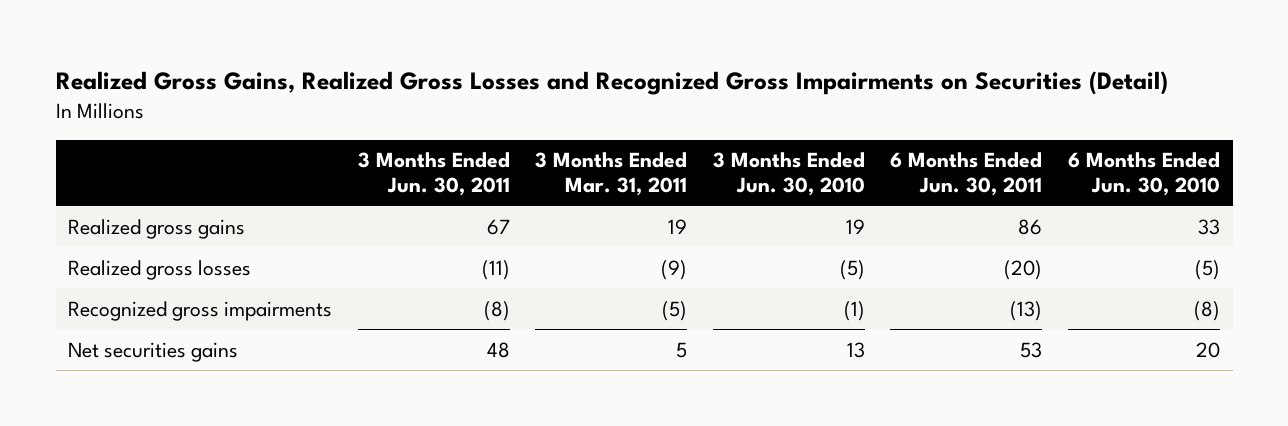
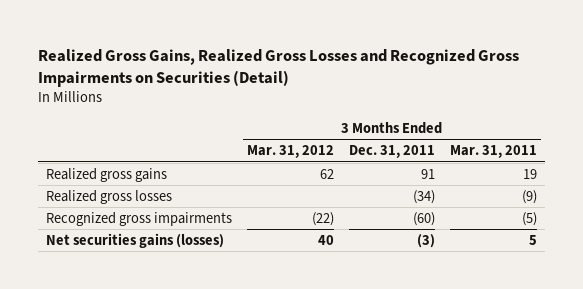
- | 3 Months Ended Jun. 30, 2011 | 3 Months Ended Mar. 31, 2011 | 3 Months Ended Jun. 30, 2010 | 6 Months Ended Jun. 30, 2011 | 6 Months Ended Jun. 30, 2010
+ | 3 Months Ended Mar. 31, 2012 | 3 Months Ended Dec. 31, 2011 | 3 Months Ended Mar. 31, 2011
- Net securities gains | 48 | 5 | 13 | 53 | 20
+ Net securities gains (losses) | 40 | (3) | 5

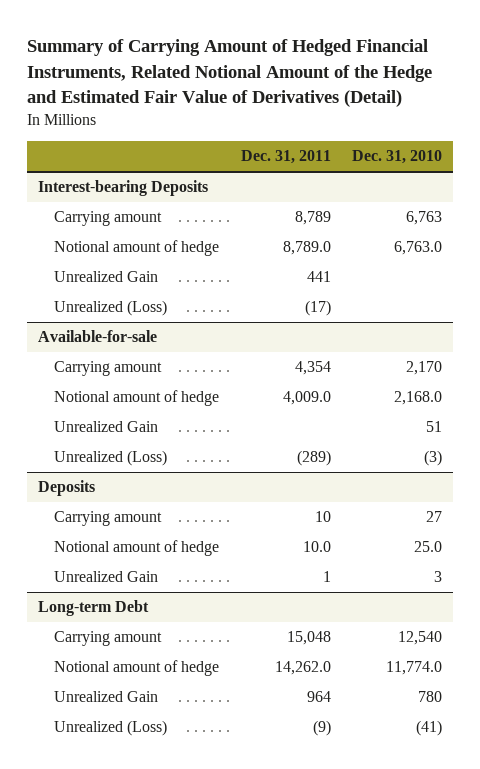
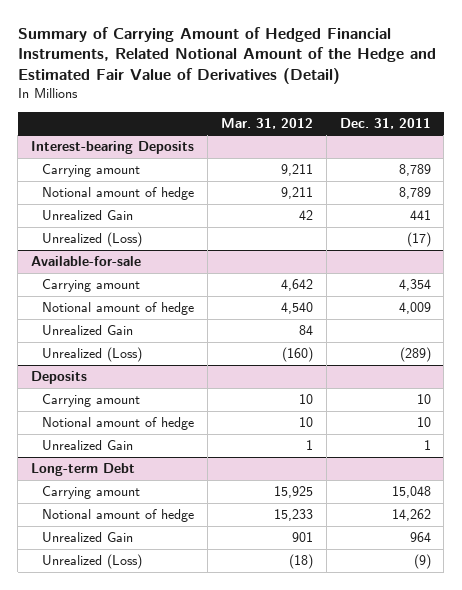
- | Dec. 31, 2011 | Dec. 31, 2010
+ | Mar. 31, 2012 | Dec. 31, 2011
@ Interest-bearing Deposits
- Notional amount of hedge | 8,789.0 | 6,763.0
+ Notional amount of hedge | 9,211 | 8,789
@ Available-for-sale
- Notional amount of hedge | 4,009.0 | 2,168.0
+ Notional amount of hedge | 4,540 | 4,009
@ Deposits
- Notional amount of hedge | 10.0 | 25.0
+ Notional amount of hedge | 10 | 10
@ Long-term Debt
- Notional amount of hedge | 14,262.0 | 11,774.0
+ Notional amount of hedge | 15,233 | 14,262

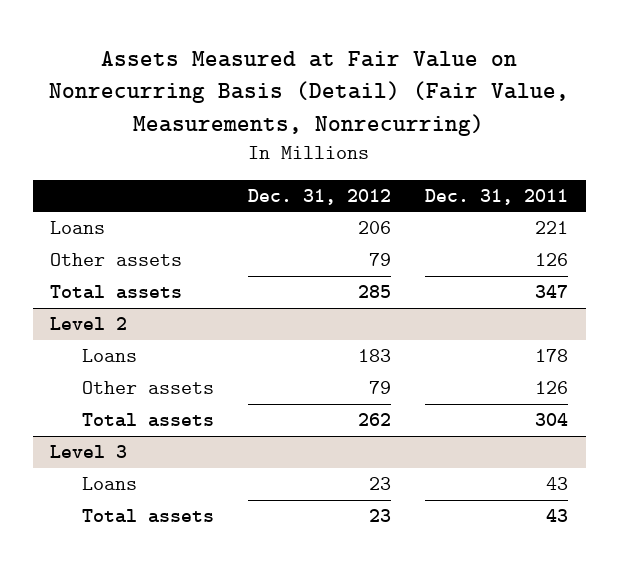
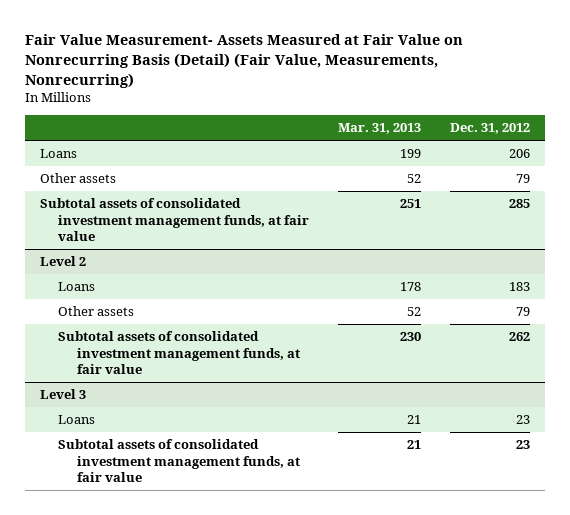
- Assets Measured at Fair Value on Nonrecurring Basis (Detail) (Fair Value, Measurements, Nonrecurring)
+ Fair Value Measurement- Assets Measured at Fair Value on Nonrecurring Basis (Detail) (Fair Value, Measurements, Nonrecurring)
- | Dec. 31, 2012 | Dec. 31, 2011
+ | Mar. 31, 2013 | Dec. 31, 2012
- Total assets | 285 | 347
+ Subtotal assets of consolidated investment management funds, at fair value | 251 | 285
@ Level 2
- Total assets | 262 | 304
+ Subtotal assets of consolidated investment management funds, at fair value | 230 | 262
@ Level 3
- Total assets | 23 | 43
+ Subtotal assets of consolidated investment management funds, at fair value | 21 | 23

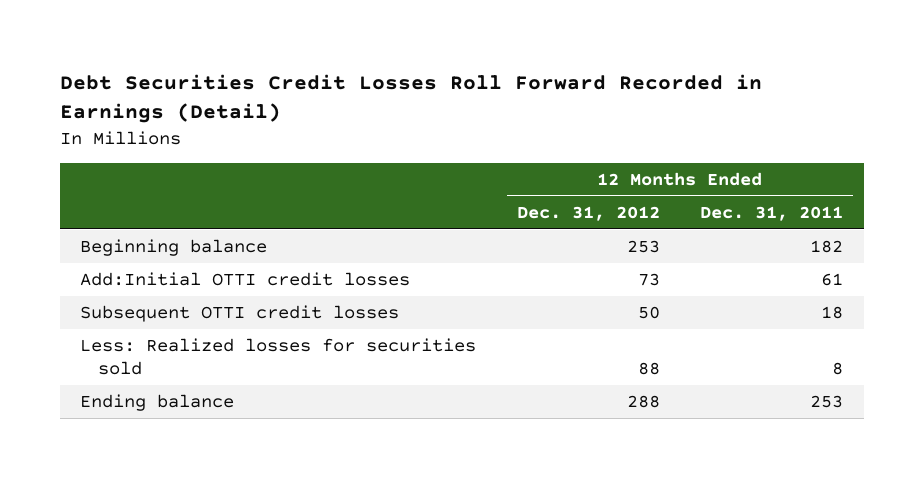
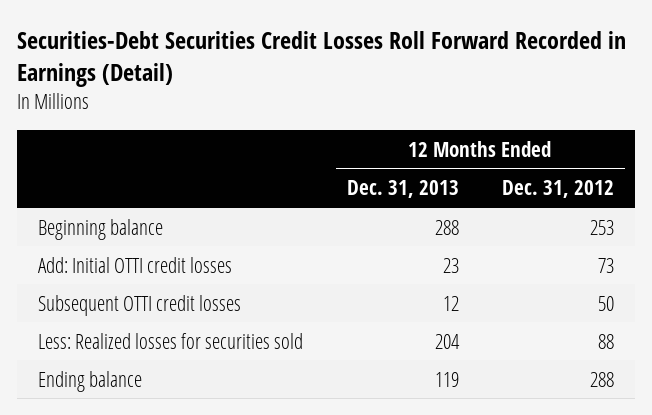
- Debt Securities Credit Losses Roll Forward Recorded in Earnings (Detail)
+ Securities-Debt Securities Credit Losses Roll Forward Recorded in Earnings (Detail)
- | 12 Months Ended Dec. 31, 2012 | 12 Months Ended Dec. 31, 2011
+ | 12 Months Ended Dec. 31, 2013 | 12 Months Ended Dec. 31, 2012
- Add:Initial OTTI credit losses | 73 | 61
+ Add: Initial OTTI credit losses | 23 | 73

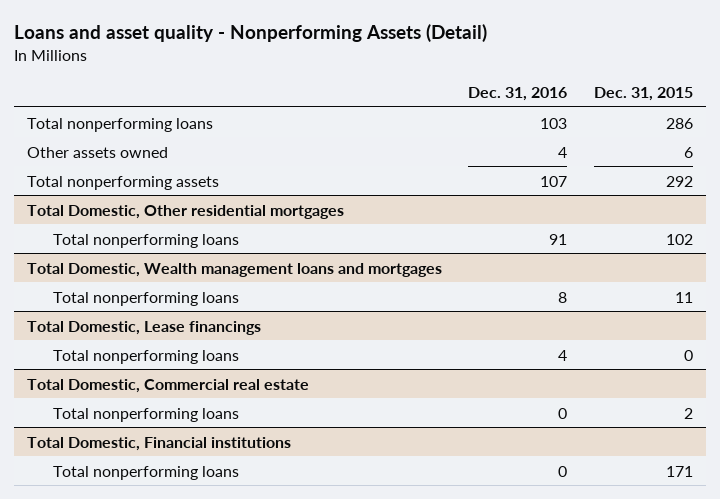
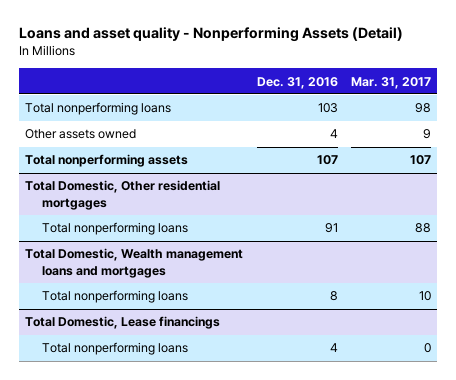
- | Dec. 31, 2016 | Dec. 31, 2015
+ | Dec. 31, 2016 | Mar. 31, 2017
- Total Domestic, Commercial real estate
- Total nonperforming loans | 0 | 2
- Total Domestic, Financial institutions
- Total nonperforming loans | 0 | 171

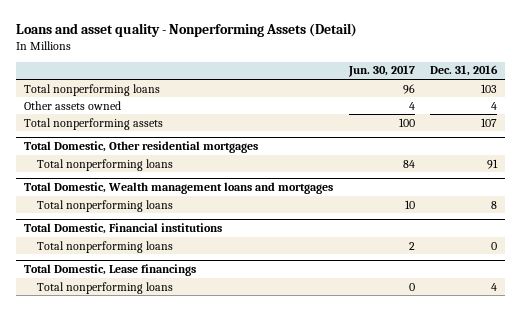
- | Dec. 31, 2016 | Mar. 31, 2017
+ | Jun. 30, 2017 | Dec. 31, 2016
+ Total Domestic, Financial institutions
+ Total nonperforming loans | 2 | 0

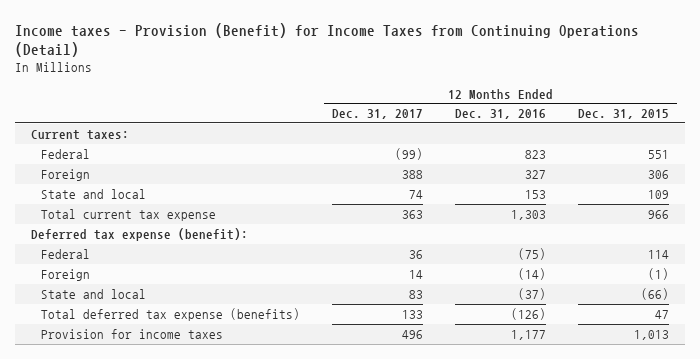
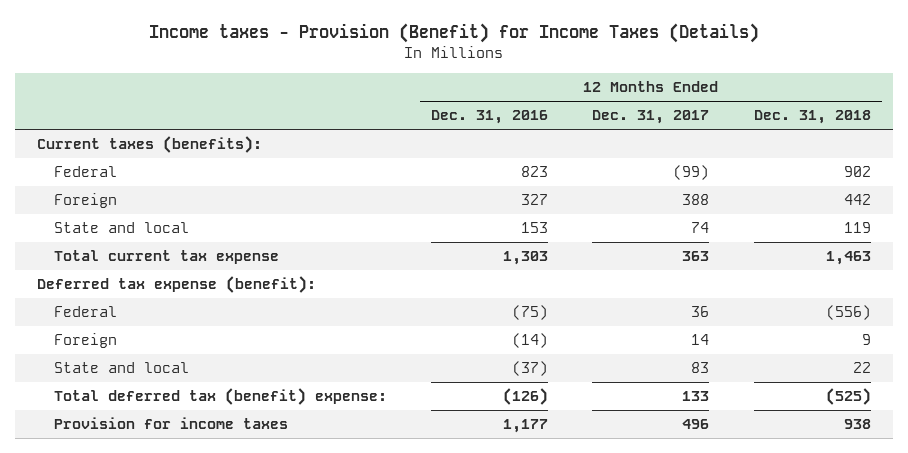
- Income taxes - Provision (Benefit) for Income Taxes from Continuing Operations (Detail)
+ Income taxes - Provision (Benefit) for Income Taxes (Details)
- | 12 Months Ended Dec. 31, 2017 | 12 Months Ended Dec. 31, 2016 | 12 Months Ended Dec. 31, 2015
+ | 12 Months Ended Dec. 31, 2016 | 12 Months Ended Dec. 31, 2017 | 12 Months Ended Dec. 31, 2018
- Current taxes:
+ Current taxes (benefits):
- Total deferred tax expense (benefits) | 133 | (126) | 47
+ Total deferred tax (benefit) expense: | (126) | 133 | (525)

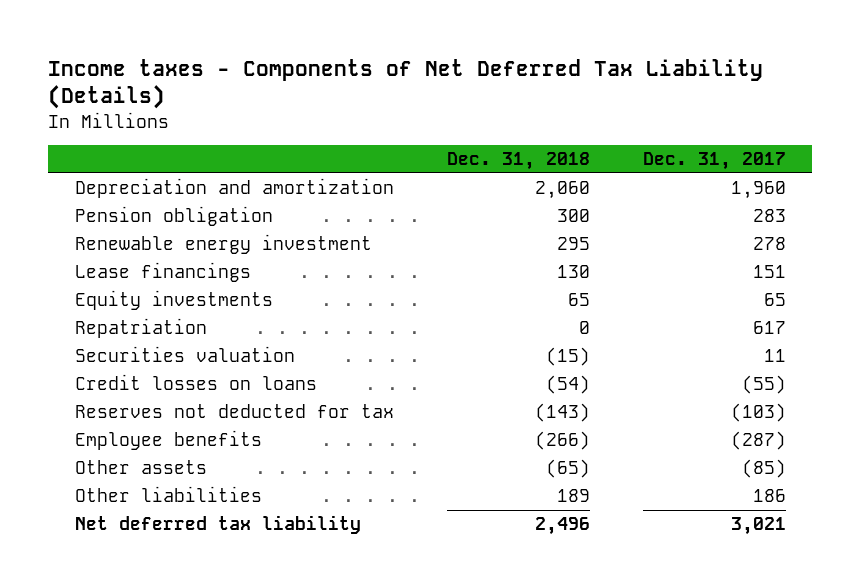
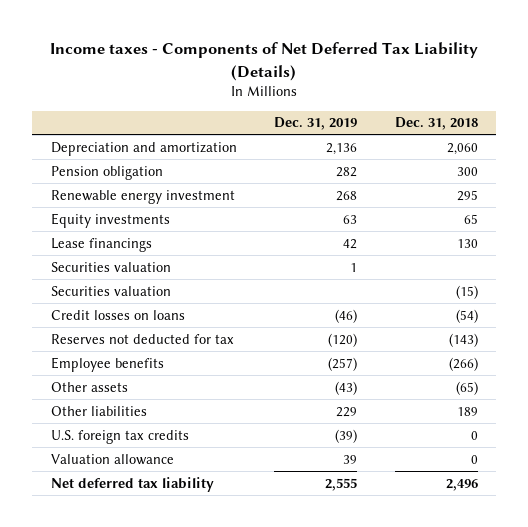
- | Dec. 31, 2018 | Dec. 31, 2017
+ | Dec. 31, 2019 | Dec. 31, 2018
- Repatriation | 0 | 617
moved down: Lease financings | 42 | 130
+ Securities valuation | 1 |
+ U.S. foreign tax credits | (39) | 0
+ Valuation allowance | 39 | 0

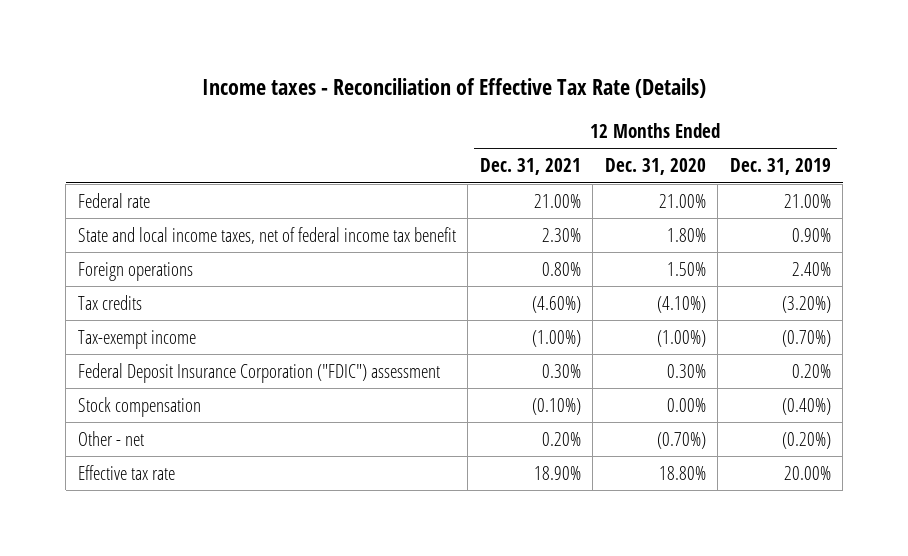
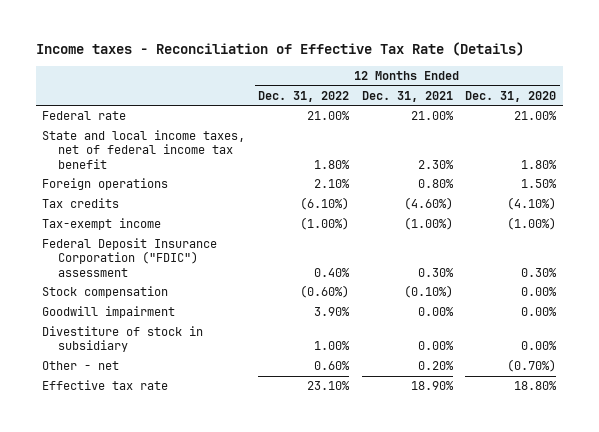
- | 12 Months Ended Dec. 31, 2021 | 12 Months Ended Dec. 31, 2020 | 12 Months Ended Dec. 31, 2019
+ | 12 Months Ended Dec. 31, 2022 | 12 Months Ended Dec. 31, 2021 | 12 Months Ended Dec. 31, 2020
+ Goodwill impairment | 3.90% | 0.00% | 0.00%
+ Divestiture of stock in subsidiary | 1.00% | 0.00% | 0.00%

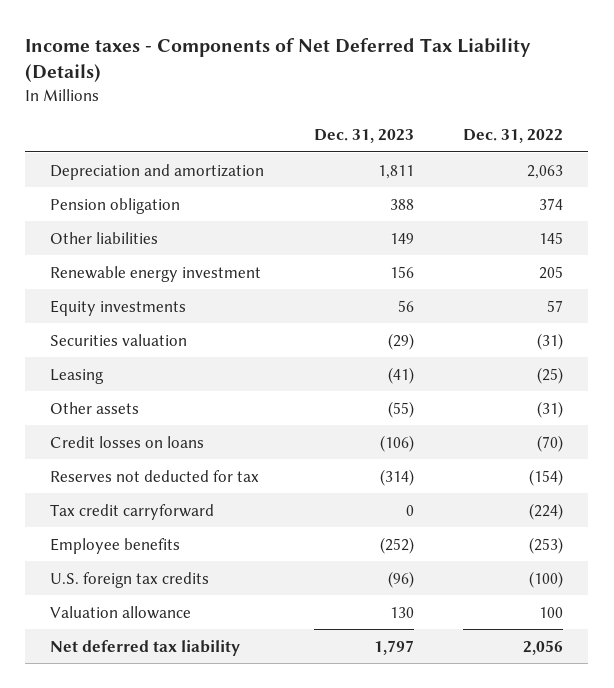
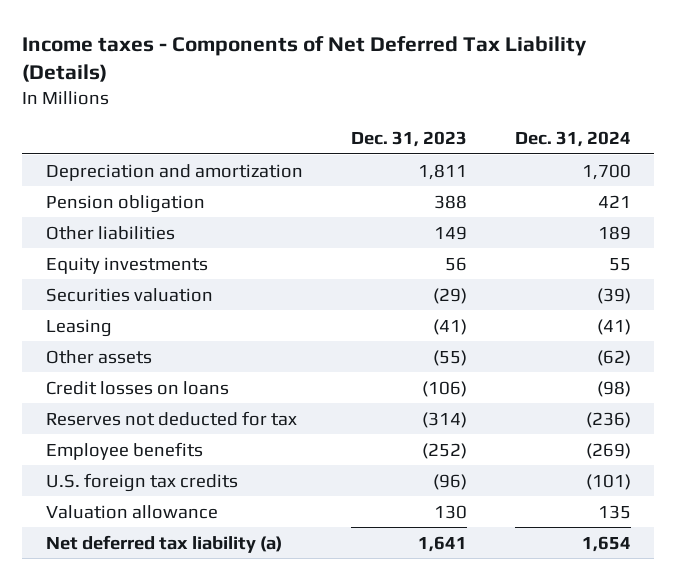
- | Dec. 31, 2023 | Dec. 31, 2022
+ | Dec. 31, 2023 | Dec. 31, 2024
- Renewable energy investment | 156 | 205
- Tax credit carryforward | 0 | (224)
- Net deferred tax liability | 1,797 | 2,056
+ Net deferred tax liability (a) | 1,641 | 1,654

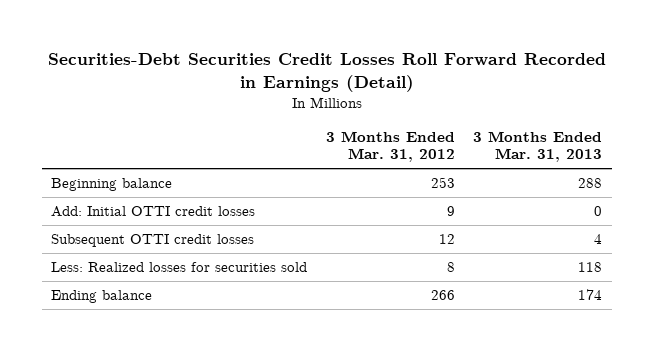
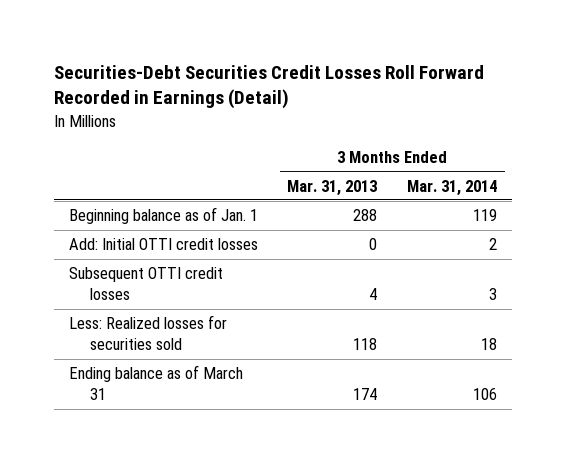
- | 3 Months Ended Mar. 31, 2012 | 3 Months Ended Mar. 31, 2013
+ | 3 Months Ended Mar. 31, 2013 | 3 Months Ended Mar. 31, 2014
- Beginning balance | 253 | 288
+ Beginning balance as of Jan. 1 | 288 | 119
- Ending balance | 266 | 174
+ Ending balance as of March 31 | 174 | 106

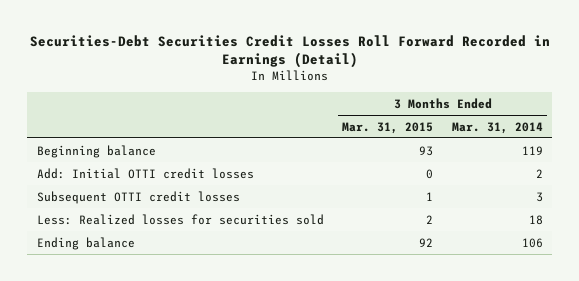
- | 3 Months Ended Mar. 31, 2013 | 3 Months Ended Mar. 31, 2014
+ | 3 Months Ended Mar. 31, 2015 | 3 Months Ended Mar. 31, 2014
- Beginning balance as of Jan. 1 | 288 | 119
+ Beginning balance | 93 | 119
- Ending balance as of March 31 | 174 | 106
+ Ending balance | 92 | 106

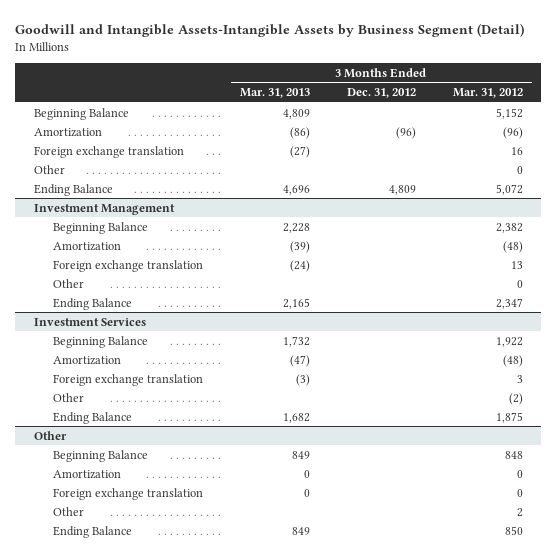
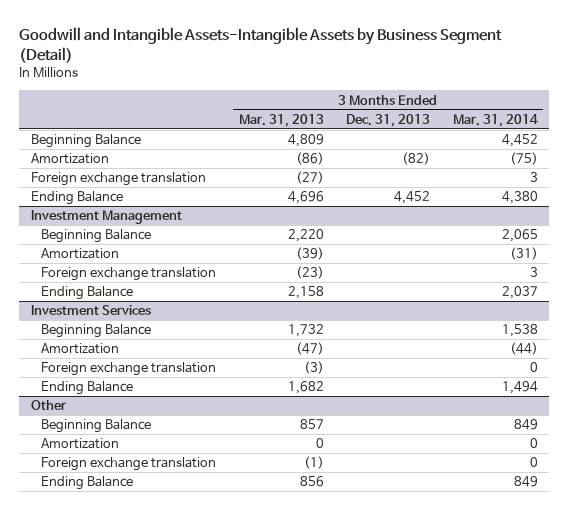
- | 3 Months Ended Mar. 31, 2013 | 3 Months Ended Dec. 31, 2012 | 3 Months Ended Mar. 31, 2012
+ | 3 Months Ended Mar. 31, 2013 | 3 Months Ended Dec. 31, 2013 | 3 Months Ended Mar. 31, 2014
- Other | | | 0
@ Investment Management
- Beginning Balance | 2,228 | | 2,382
+ Beginning Balance | 2,220 | | 2,065
- Foreign exchange translation | (24) | | 13
- Other | | | 0
- Ending Balance | 2,165 | | 2,347
+ Foreign exchange translation | (23) | | 3
+ Ending Balance | 2,158 | | 2,037
@ Investment Services
- Other | | | (2)
@ Other
- Beginning Balance | 849 | | 848
+ Beginning Balance | 857 | | 849
- Foreign exchange translation | 0 | | 0
- Other | | | 2
- Ending Balance | 849 | | 850
+ Foreign exchange translation | (1) | | 0
+ Ending Balance | 856 | | 849

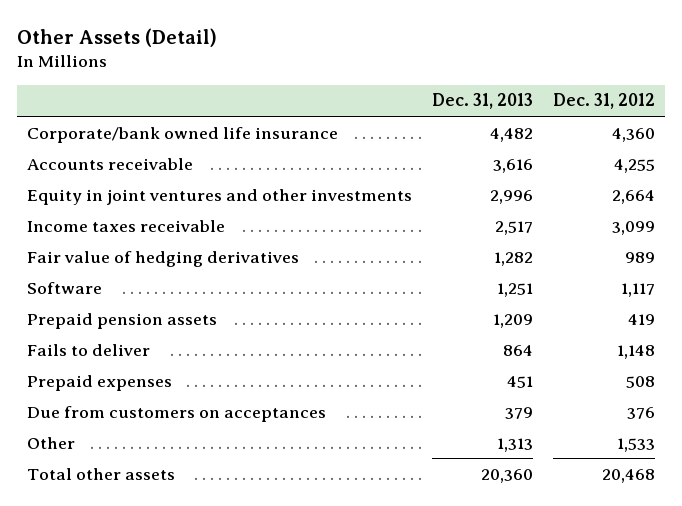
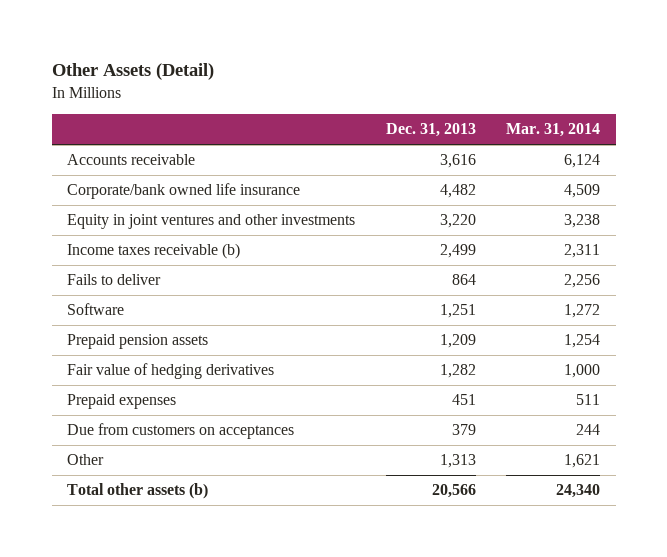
- | Dec. 31, 2013 | Dec. 31, 2012
+ | Dec. 31, 2013 | Mar. 31, 2014
- Equity in joint ventures and other investments | 2,996 | 2,664
- Income taxes receivable | 2,517 | 3,099
moved down: Corporate/bank owned life insurance | 4,482 | 4,509
+ Equity in joint ventures and other investments | 3,220 | 3,238
+ Income taxes receivable (b) | 2,499 | 2,311
moved up: Fails to deliver | 864 | 2,256
moved down: Fair value of hedging derivatives | 1,282 | 1,000
- Total other assets | 20,360 | 20,468
+ Total other assets (b) | 20,566 | 24,340

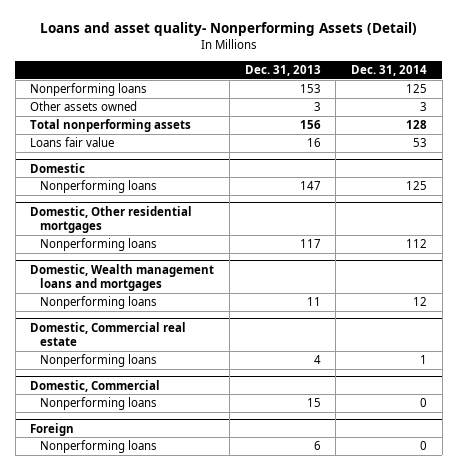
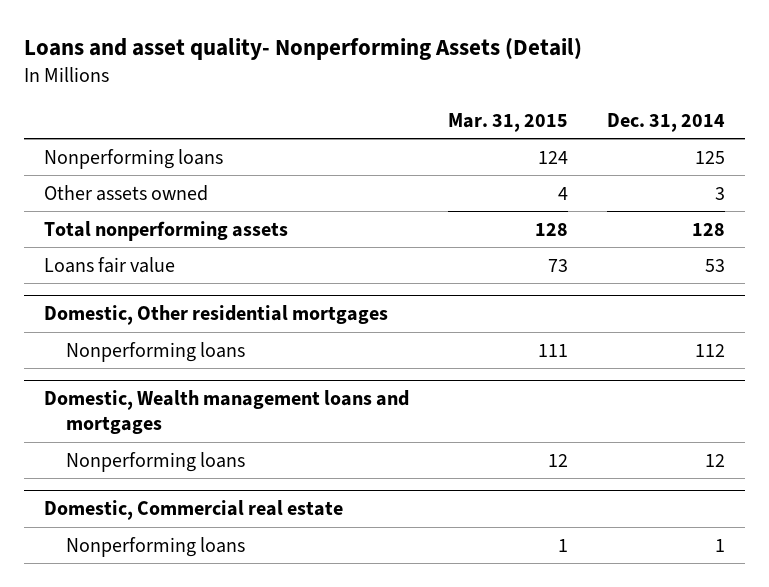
- | Dec. 31, 2013 | Dec. 31, 2014
+ | Mar. 31, 2015 | Dec. 31, 2014
- Domestic
- Nonperforming loans | 147 | 125
- Domestic, Commercial
- Nonperforming loans | 15 | 0
- Foreign
- Nonperforming loans | 6 | 0

